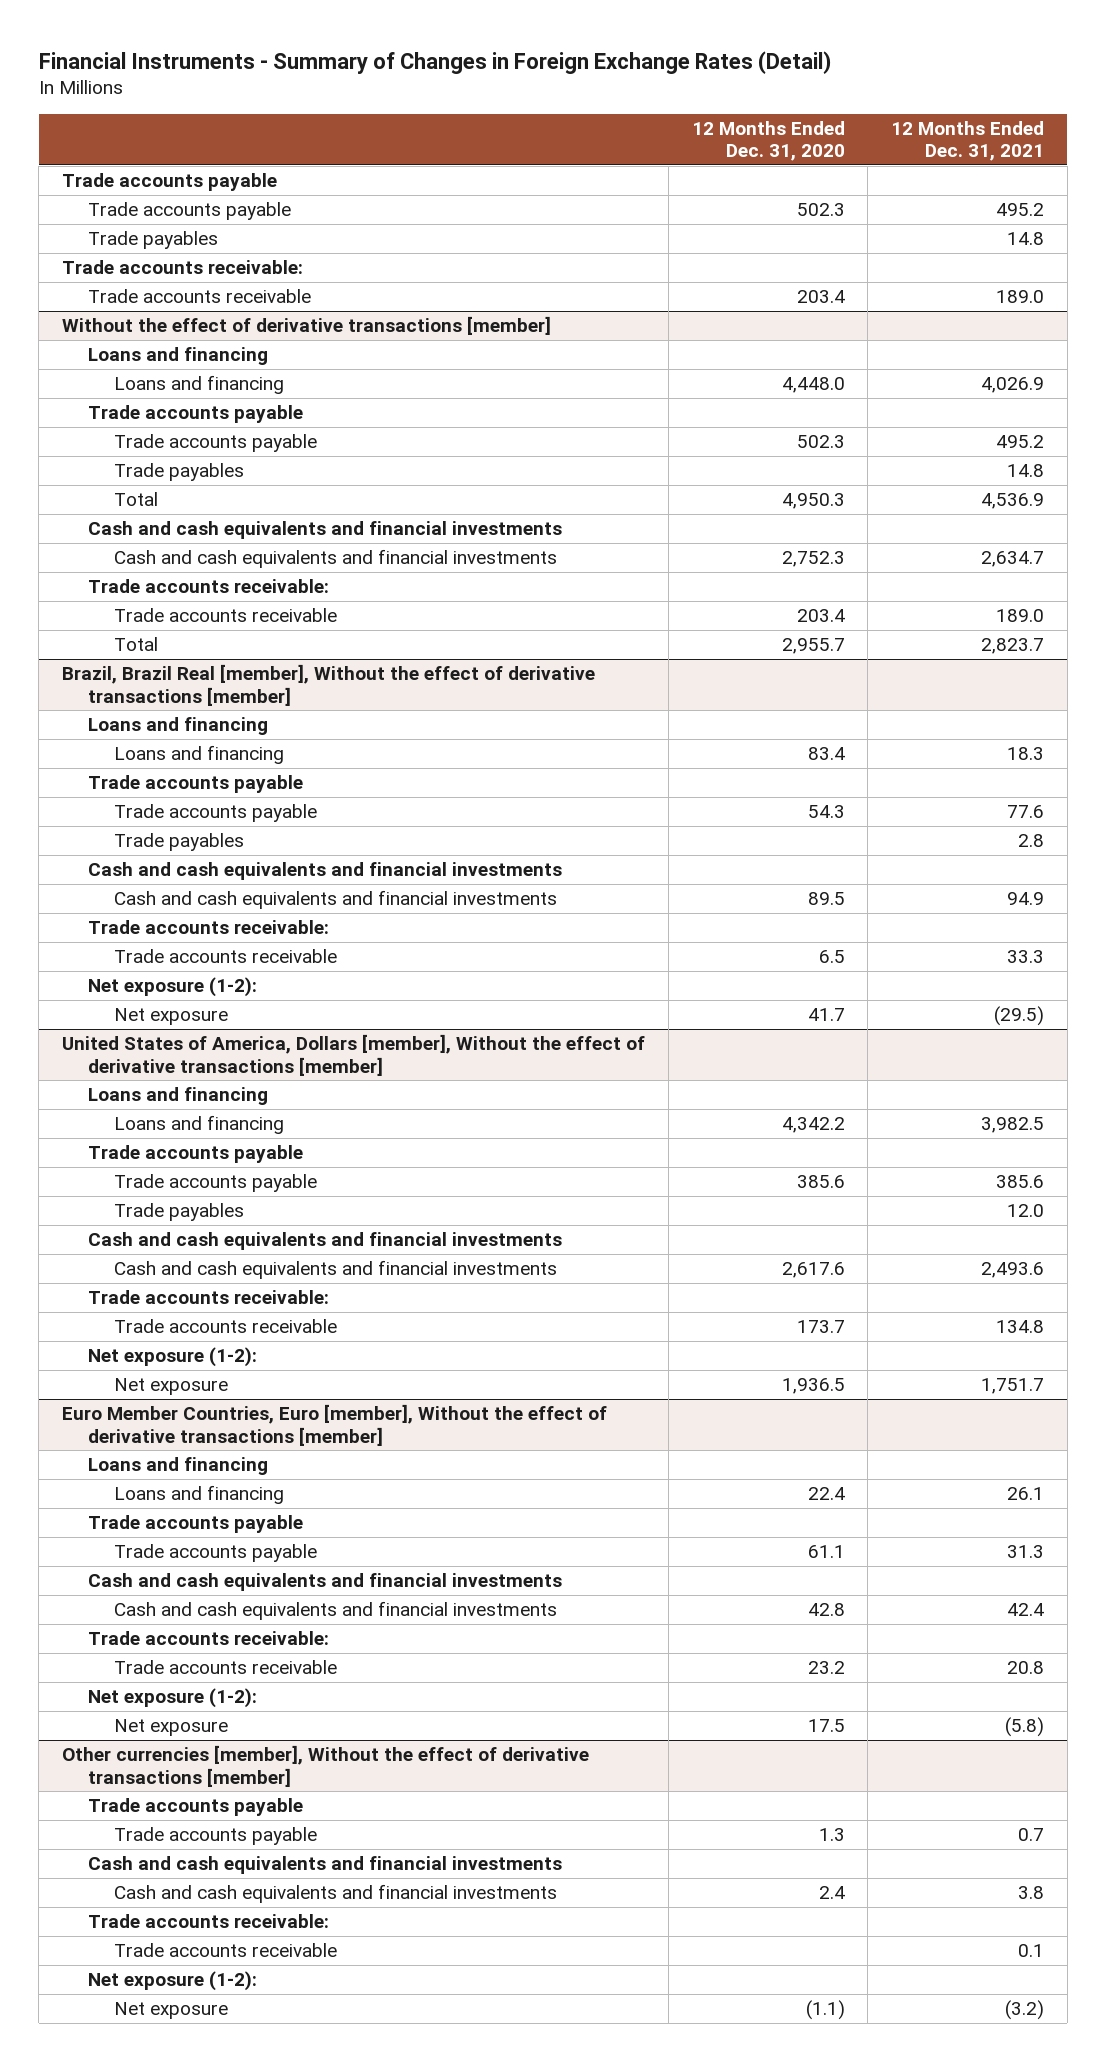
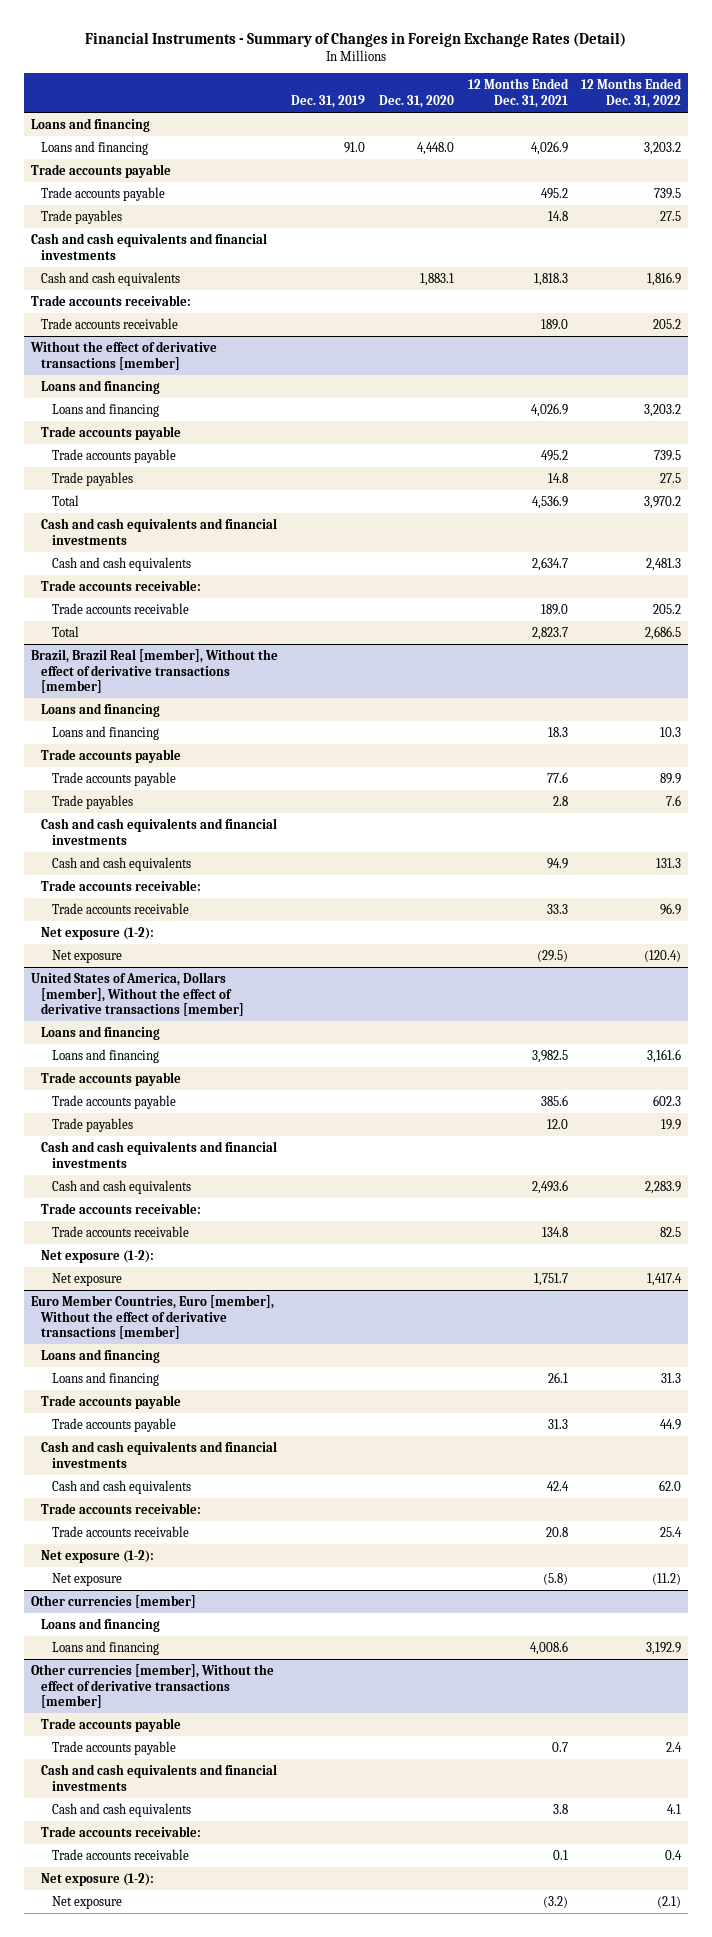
- | 12 Months Ended Dec. 31, 2020 | 12 Months Ended Dec. 31, 2021
+ | Dec. 31, 2019 | Dec. 31, 2020 | 12 Months Ended Dec. 31, 2021 | 12 Months Ended Dec. 31, 2022
+ Loans and financing
+ Loans and financing | 91.0 | 4,448.0 | 4,026.9 | 3,203.2
+ Cash and cash equivalents and financial investments
+ Cash and cash equivalents | | 1,883.1 | 1,818.3 | 1,816.9
@ Without the effect of derivative transactions [member]
- Cash and cash equivalents and financial investments | 2,752.3 | 2,634.7
+ Cash and cash equivalents | | | 2,634.7 | 2,481.3
@ Brazil, Brazil Real [member], Without the effect of derivative transactions [member]
- Cash and cash equivalents and financial investments | 89.5 | 94.9
+ Cash and cash equivalents | | | 94.9 | 131.3
@ United States of America, Dollars [member], Without the effect of derivative transactions [member]
- Cash and cash equivalents and financial investments | 2,617.6 | 2,493.6
+ Cash and cash equivalents | | | 2,493.6 | 2,283.9
@ Euro Member Countries, Euro [member], Without the effect of derivative transactions [member]
- Cash and cash equivalents and financial investments | 42.8 | 42.4
+ Cash and cash equivalents | | | 42.4 | 62.0
+ Other currencies [member]
+ Loans and financing
+ Loans and financing | | | 4,008.6 | 3,192.9
@ Other currencies [member], Without the effect of derivative transactions [member]
- Cash and cash equivalents and financial investments | 2.4 | 3.8
+ Cash and cash equivalents | | | 3.8 | 4.1

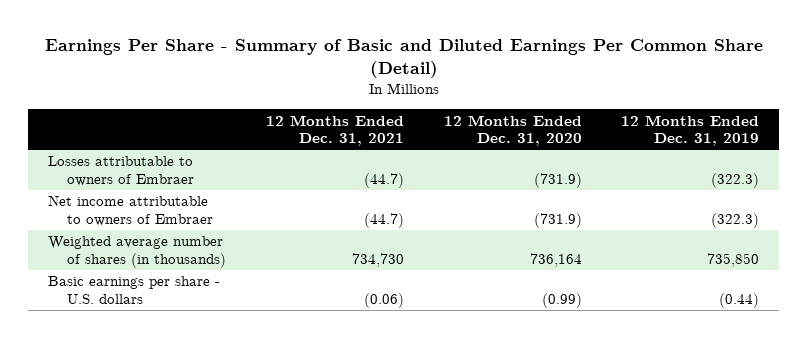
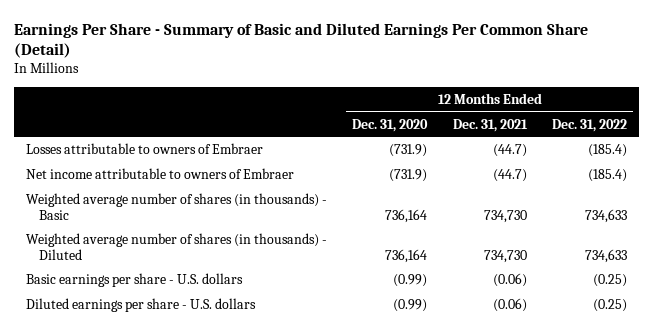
- | 12 Months Ended Dec. 31, 2021 | 12 Months Ended Dec. 31, 2020 | 12 Months Ended Dec. 31, 2019
+ | 12 Months Ended Dec. 31, 2020 | 12 Months Ended Dec. 31, 2021 | 12 Months Ended Dec. 31, 2022
- Weighted average number of shares (in thousands) | 734,730 | 736,164 | 735,850
+ Weighted average number of shares (in thousands) - Basic | 736,164 | 734,730 | 734,633
+ Weighted average number of shares (in thousands) - Diluted | 736,164 | 734,730 | 734,633
+ Diluted earnings per share - U.S. dollars | (0.99) | (0.06) | (0.25)

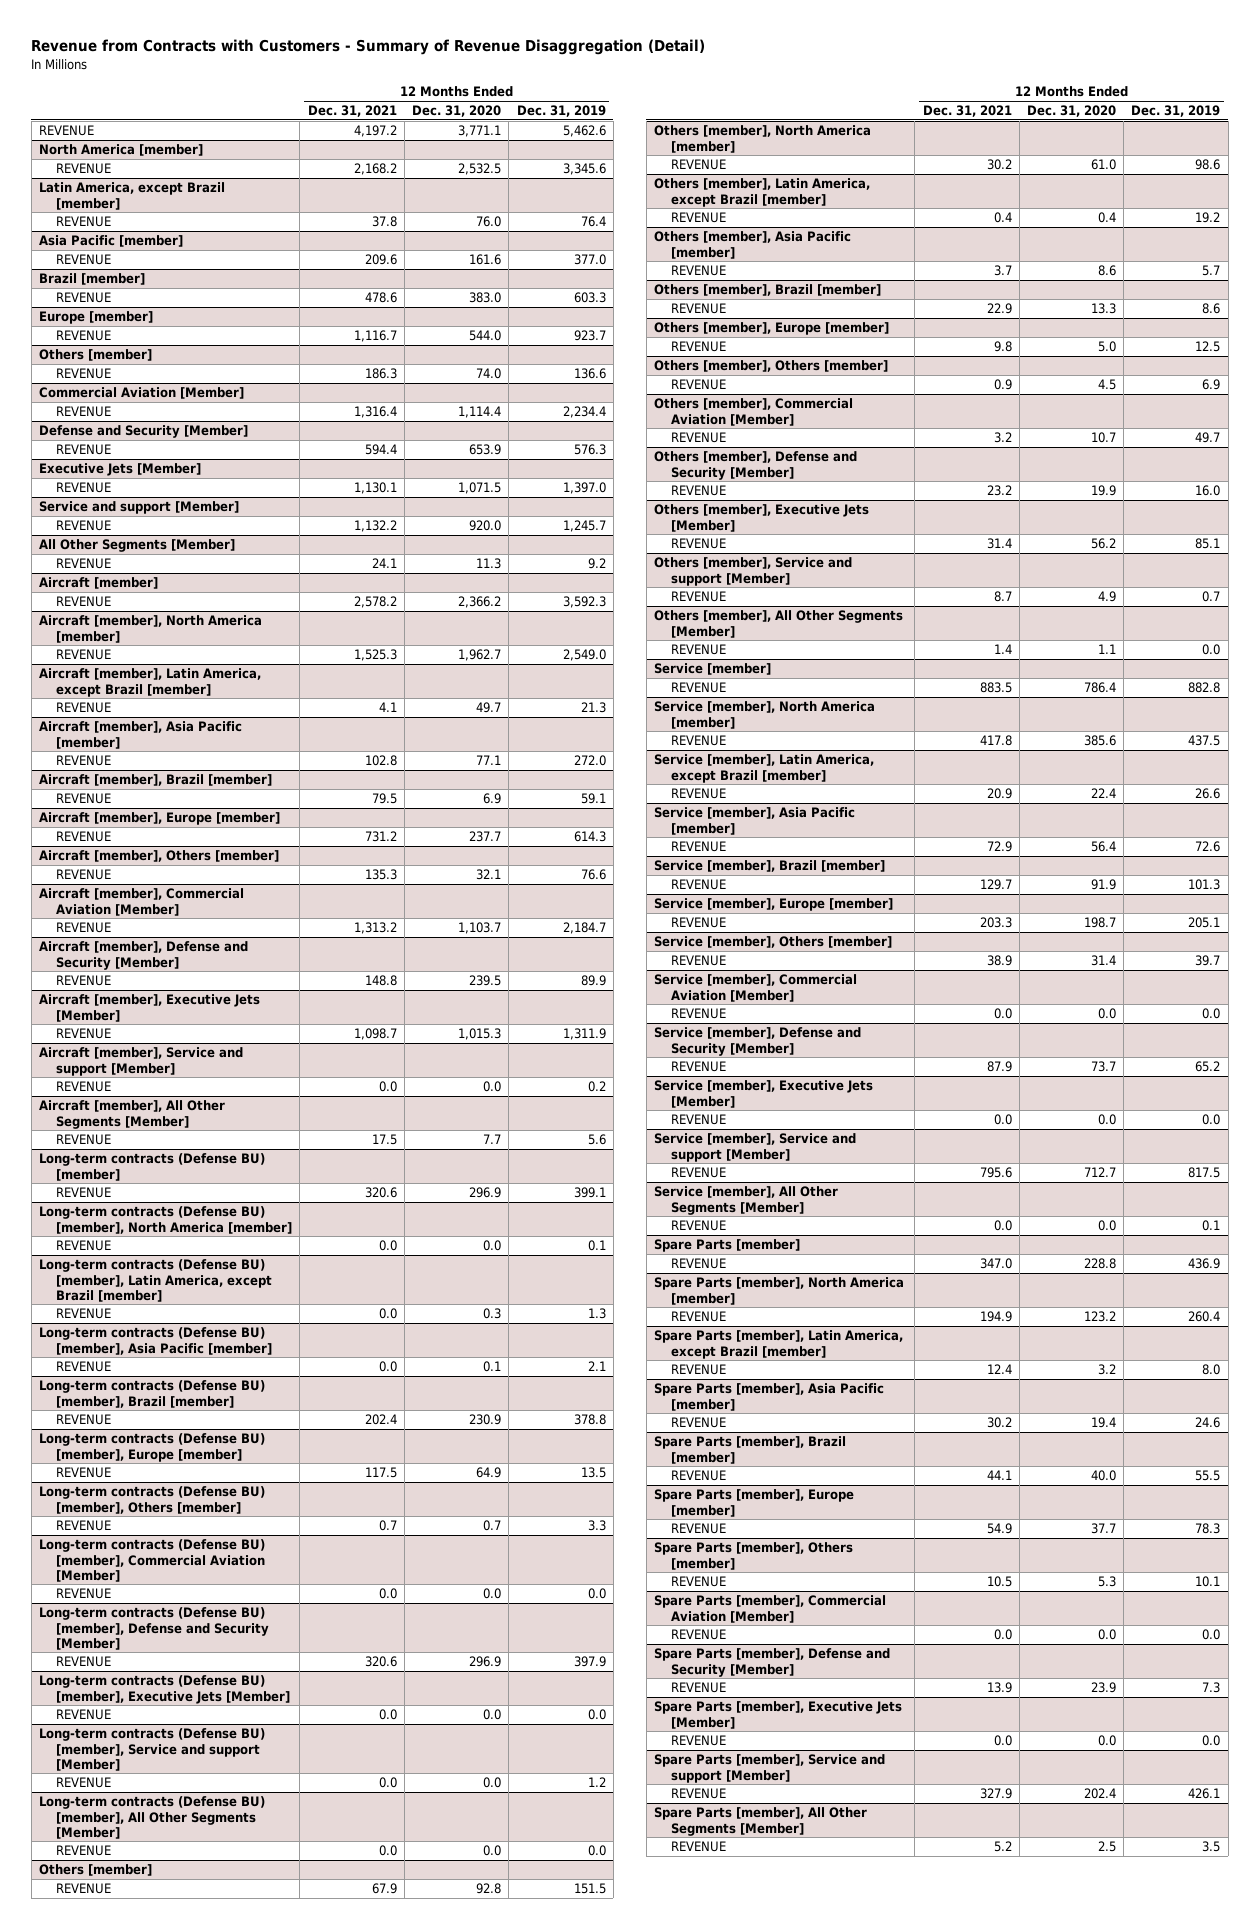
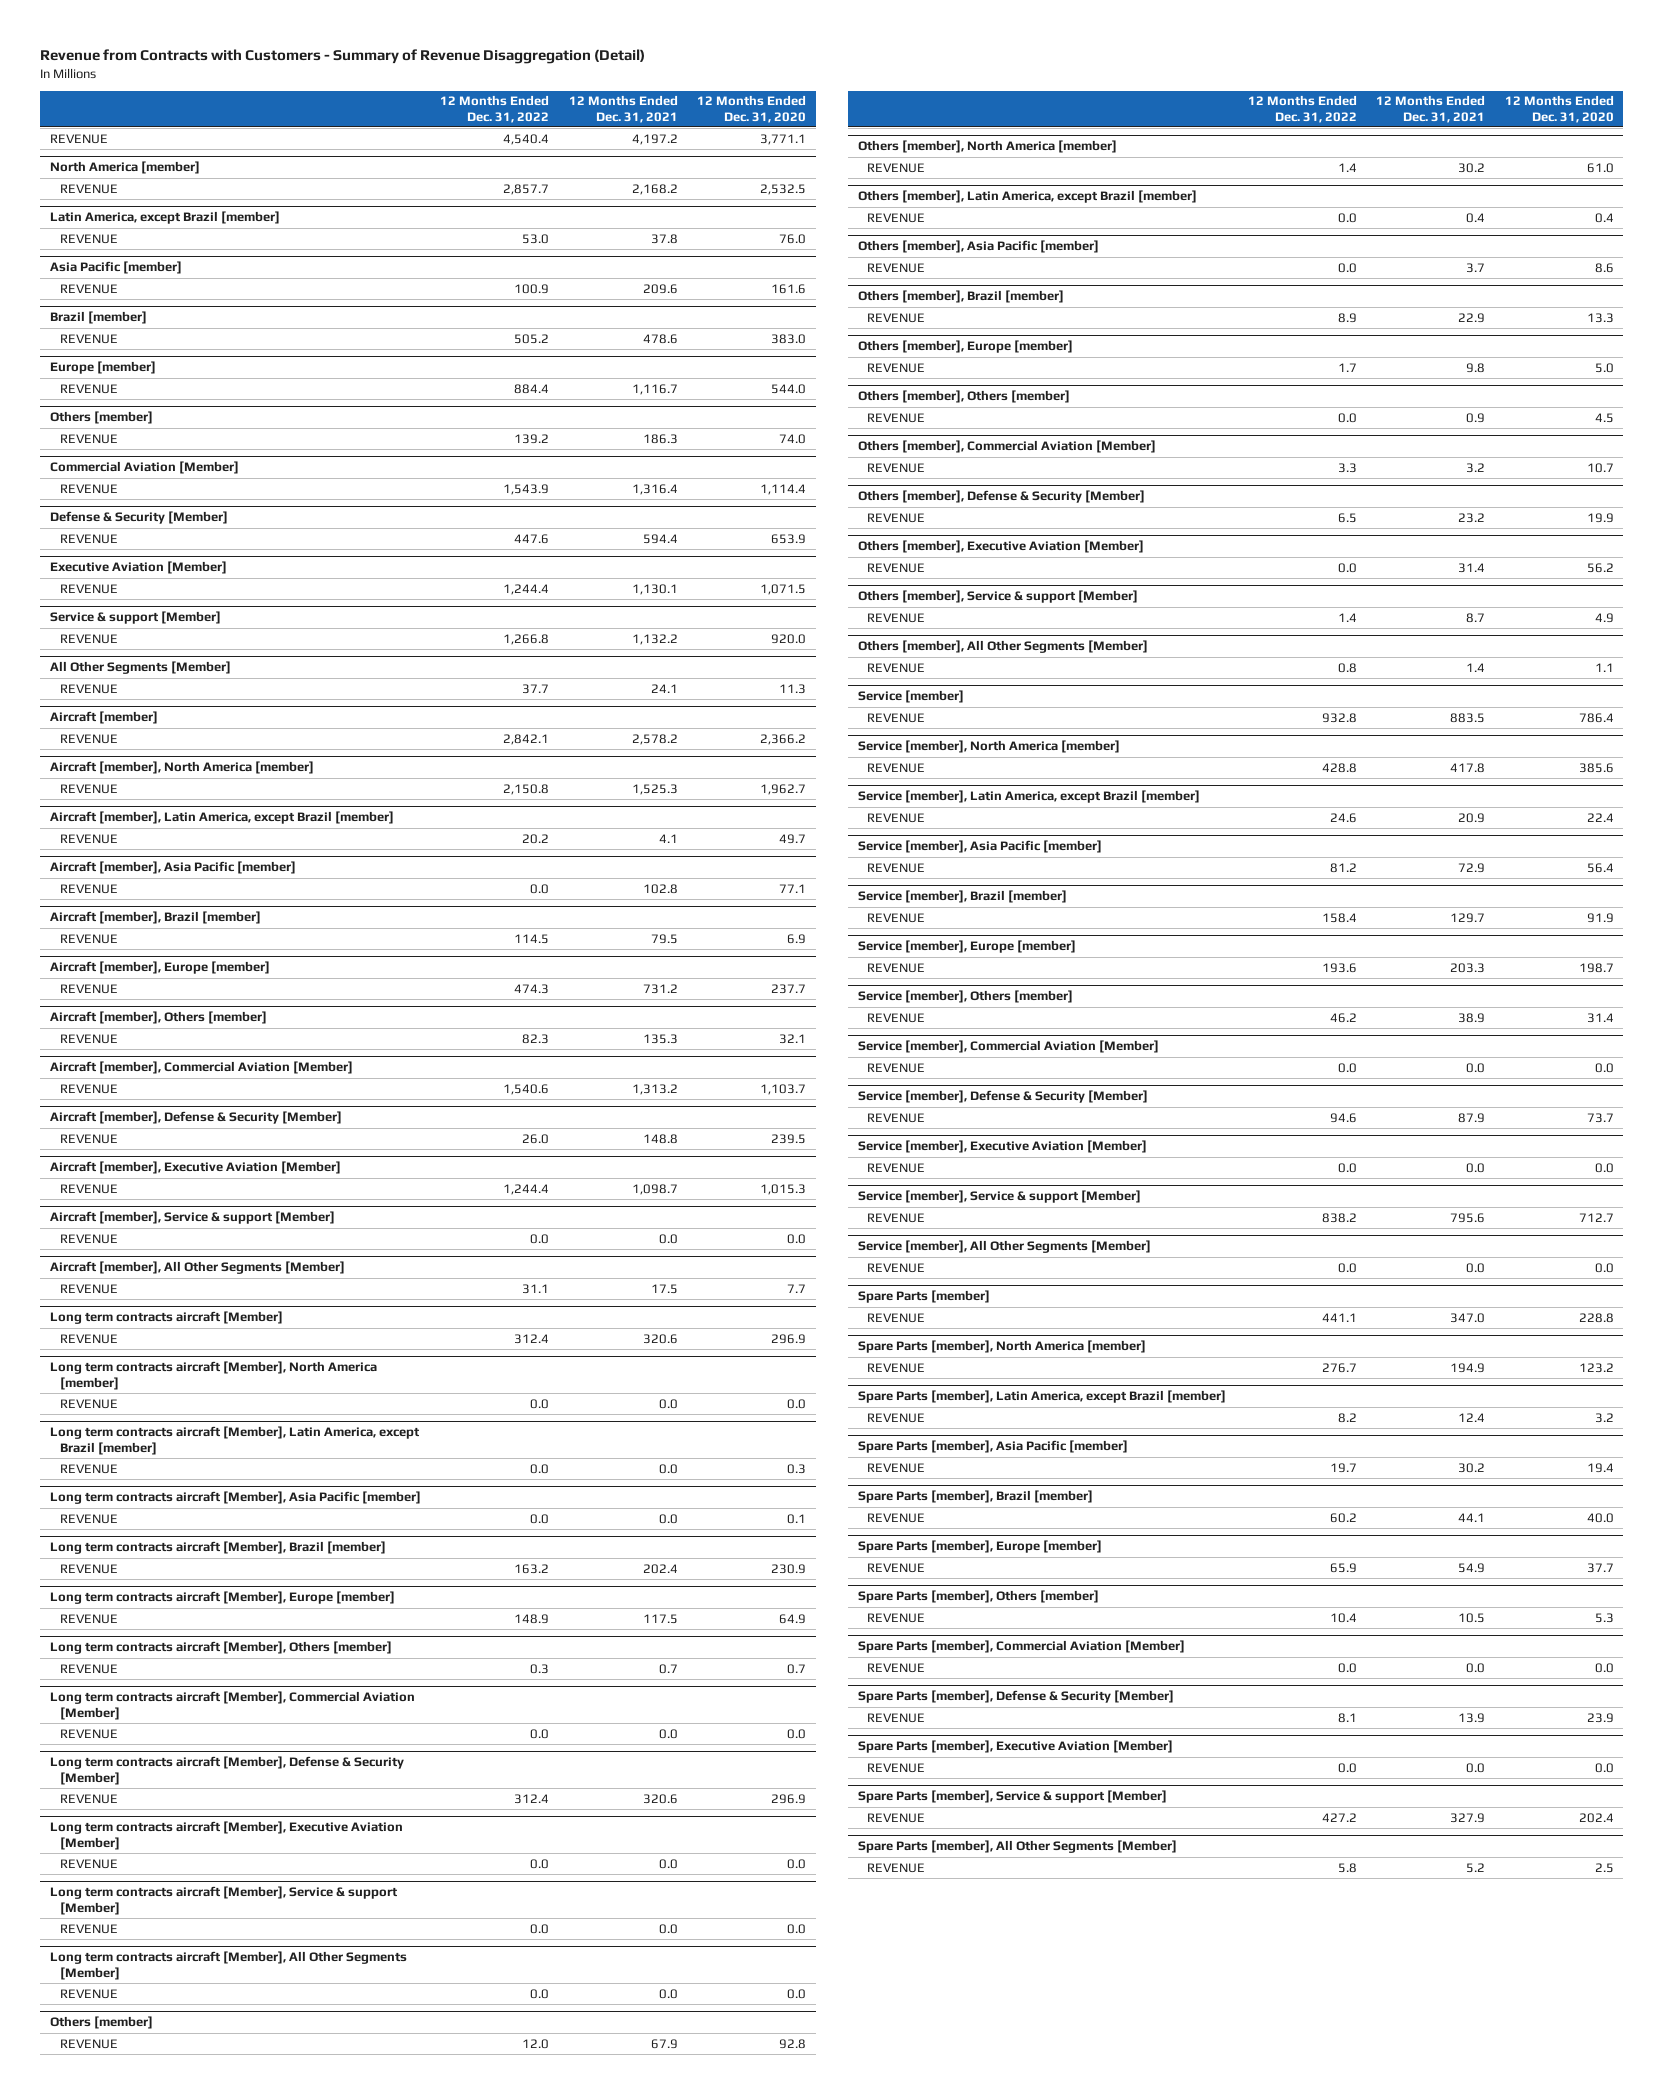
- | 12 Months Ended Dec. 31, 2021 | 12 Months Ended Dec. 31, 2020 | 12 Months Ended Dec. 31, 2019
+ | 12 Months Ended Dec. 31, 2022 | 12 Months Ended Dec. 31, 2021 | 12 Months Ended Dec. 31, 2020
- Defense and Security [Member]
+ Defense & Security [Member]
- Executive Jets [Member]
+ Executive Aviation [Member]
- Service and support [Member]
+ Service & support [Member]
- Aircraft [member], Defense and Security [Member]
+ Aircraft [member], Defense & Security [Member]
- Aircraft [member], Executive Jets [Member]
+ Aircraft [member], Executive Aviation [Member]
- Aircraft [member], Service and support [Member]
+ Aircraft [member], Service & support [Member]
- Long-term contracts (Defense BU) [member]
+ Long term contracts aircraft [Member]
- Long-term contracts (Defense BU) [member], North America [member]
+ Long term contracts aircraft [Member], North America [member]
- Long-term contracts (Defense BU) [member], Latin America, except Brazil [member]
+ Long term contracts aircraft [Member], Latin America, except Brazil [member]
- Long-term contracts (Defense BU) [member], Asia Pacific [member]
+ Long term contracts aircraft [Member], Asia Pacific [member]
- Long-term contracts (Defense BU) [member], Brazil [member]
+ Long term contracts aircraft [Member], Brazil [member]
- Long-term contracts (Defense BU) [member], Europe [member]
+ Long term contracts aircraft [Member], Europe [member]
- Long-term contracts (Defense BU) [member], Others [member]
+ Long term contracts aircraft [Member], Others [member]
- Long-term contracts (Defense BU) [member], Commercial Aviation [Member]
+ Long term contracts aircraft [Member], Commercial Aviation [Member]
- Long-term contracts (Defense BU) [member], Defense and Security [Member]
+ Long term contracts aircraft [Member], Defense & Security [Member]
- Long-term contracts (Defense BU) [member], Executive Jets [Member]
+ Long term contracts aircraft [Member], Executive Aviation [Member]
- Long-term contracts (Defense BU) [member], Service and support [Member]
+ Long term contracts aircraft [Member], Service & support [Member]
- Long-term contracts (Defense BU) [member], All Other Segments [Member]
+ Long term contracts aircraft [Member], All Other Segments [Member]
- Others [member], Defense and Security [Member]
+ Others [member], Defense & Security [Member]
- Others [member], Executive Jets [Member]
+ Others [member], Executive Aviation [Member]
- Others [member], Service and support [Member]
+ Others [member], Service & support [Member]
- Service [member], Defense and Security [Member]
+ Service [member], Defense & Security [Member]
- Service [member], Executive Jets [Member]
+ Service [member], Executive Aviation [Member]
- Service [member], Service and support [Member]
+ Service [member], Service & support [Member]
- Spare Parts [member], Defense and Security [Member]
+ Spare Parts [member], Defense & Security [Member]
- Spare Parts [member], Executive Jets [Member]
+ Spare Parts [member], Executive Aviation [Member]
- Spare Parts [member], Service and support [Member]
+ Spare Parts [member], Service & support [Member]

